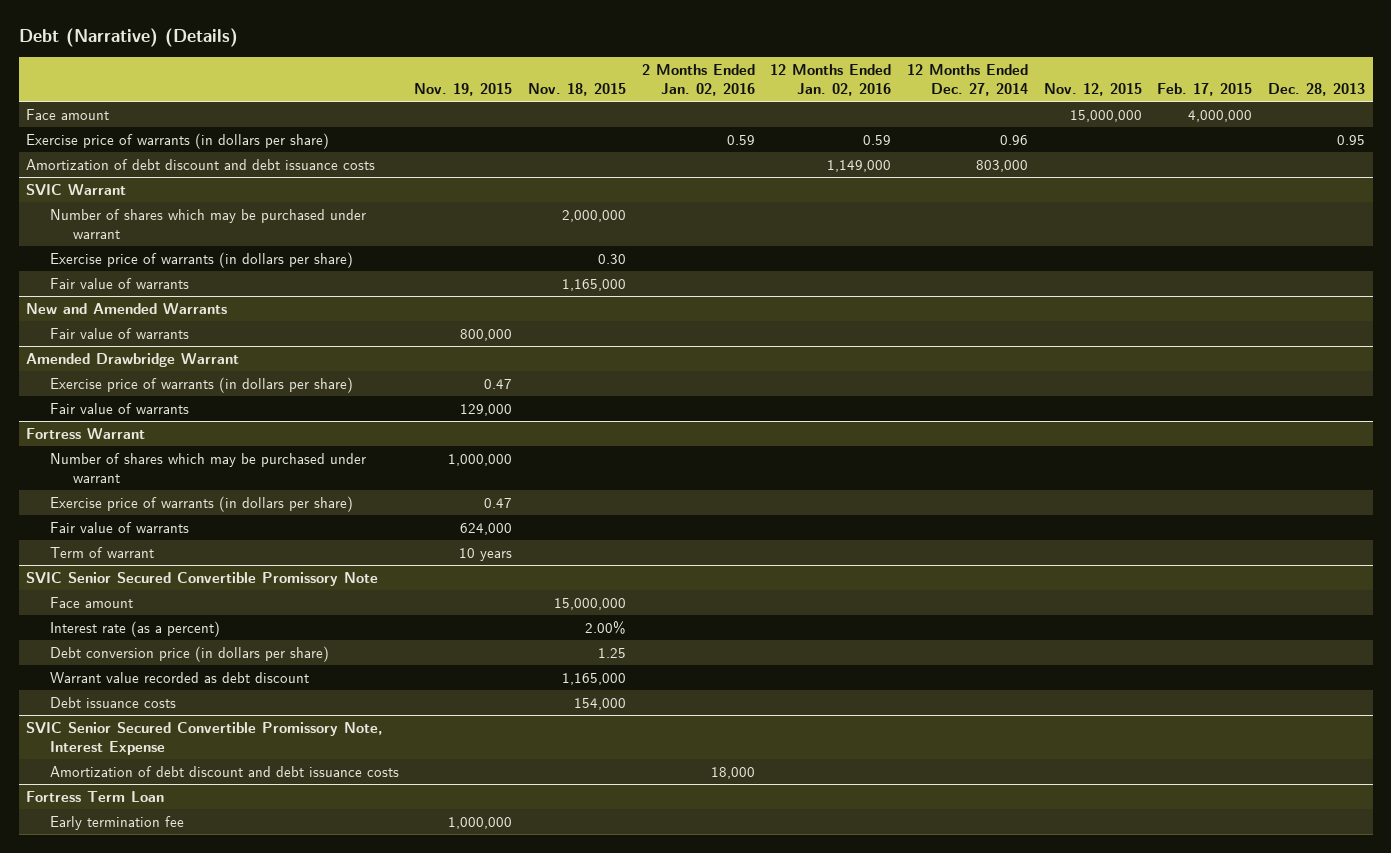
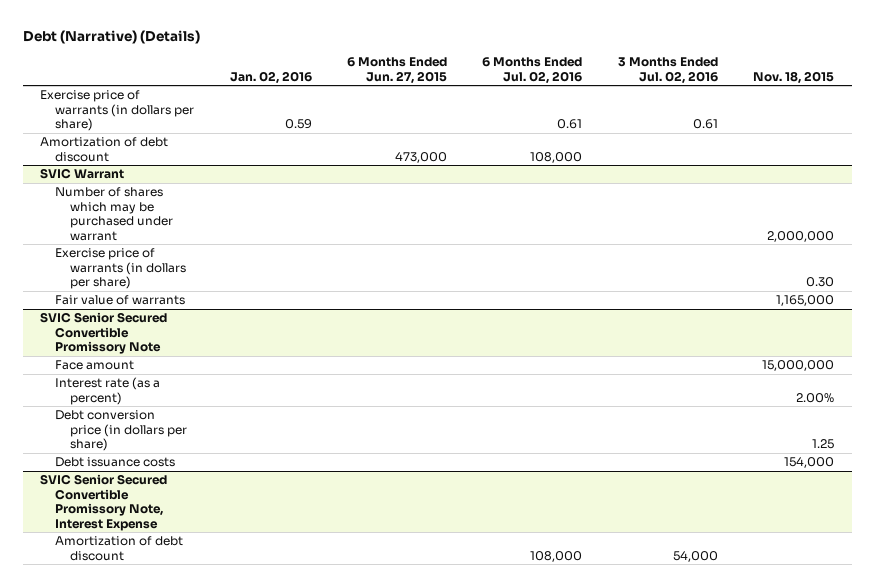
- | Nov. 19, 2015 | Nov. 18, 2015 | 2 Months Ended Jan. 02, 2016 | 12 Months Ended Jan. 02, 2016 | 12 Months Ended Dec. 27, 2014 | Nov. 12, 2015 | Feb. 17, 2015 | Dec. 28, 2013
+ | Jan. 02, 2016 | 6 Months Ended Jun. 27, 2015 | 6 Months Ended Jul. 02, 2016 | 3 Months Ended Jul. 02, 2016 | Nov. 18, 2015
- Face amount | | | | | | 15,000,000 | 4,000,000 |
- Amortization of debt discount and debt issuance costs | | | | 1,149,000 | 803,000 | | |
+ Amortization of debt discount | | 473,000 | 108,000 | |
- New and Amended Warrants
- Fair value of warrants | 800,000 | | | | | | |
- Amended Drawbridge Warrant
- Exercise price of warrants (in dollars per share) | 0.47 | | | | | | |
- Fair value of warrants | 129,000 | | | | | | |
- Fortress Warrant
- Number of shares which may be purchased under warrant | 1,000,000 | | | | | | |
- Exercise price of warrants (in dollars per share) | 0.47 | | | | | | |
- Fair value of warrants | 624,000 | | | | | | |
- Term of warrant | 10 years | | | | | | |
@ SVIC Senior Secured Convertible Promissory Note
- Warrant value recorded as debt discount | | 1,165,000 | | | | | |
@ SVIC Senior Secured Convertible Promissory Note, Interest Expense
- Amortization of debt discount and debt issuance costs | | | 18,000 | | | | |
- Fortress Term Loan
- Early termination fee | 1,000,000 | | | | | | |
@ SVIC Senior Secured Convertible Promissory Note, Interest Expense
+ Amortization of debt discount | | | 108,000 | 54,000 |

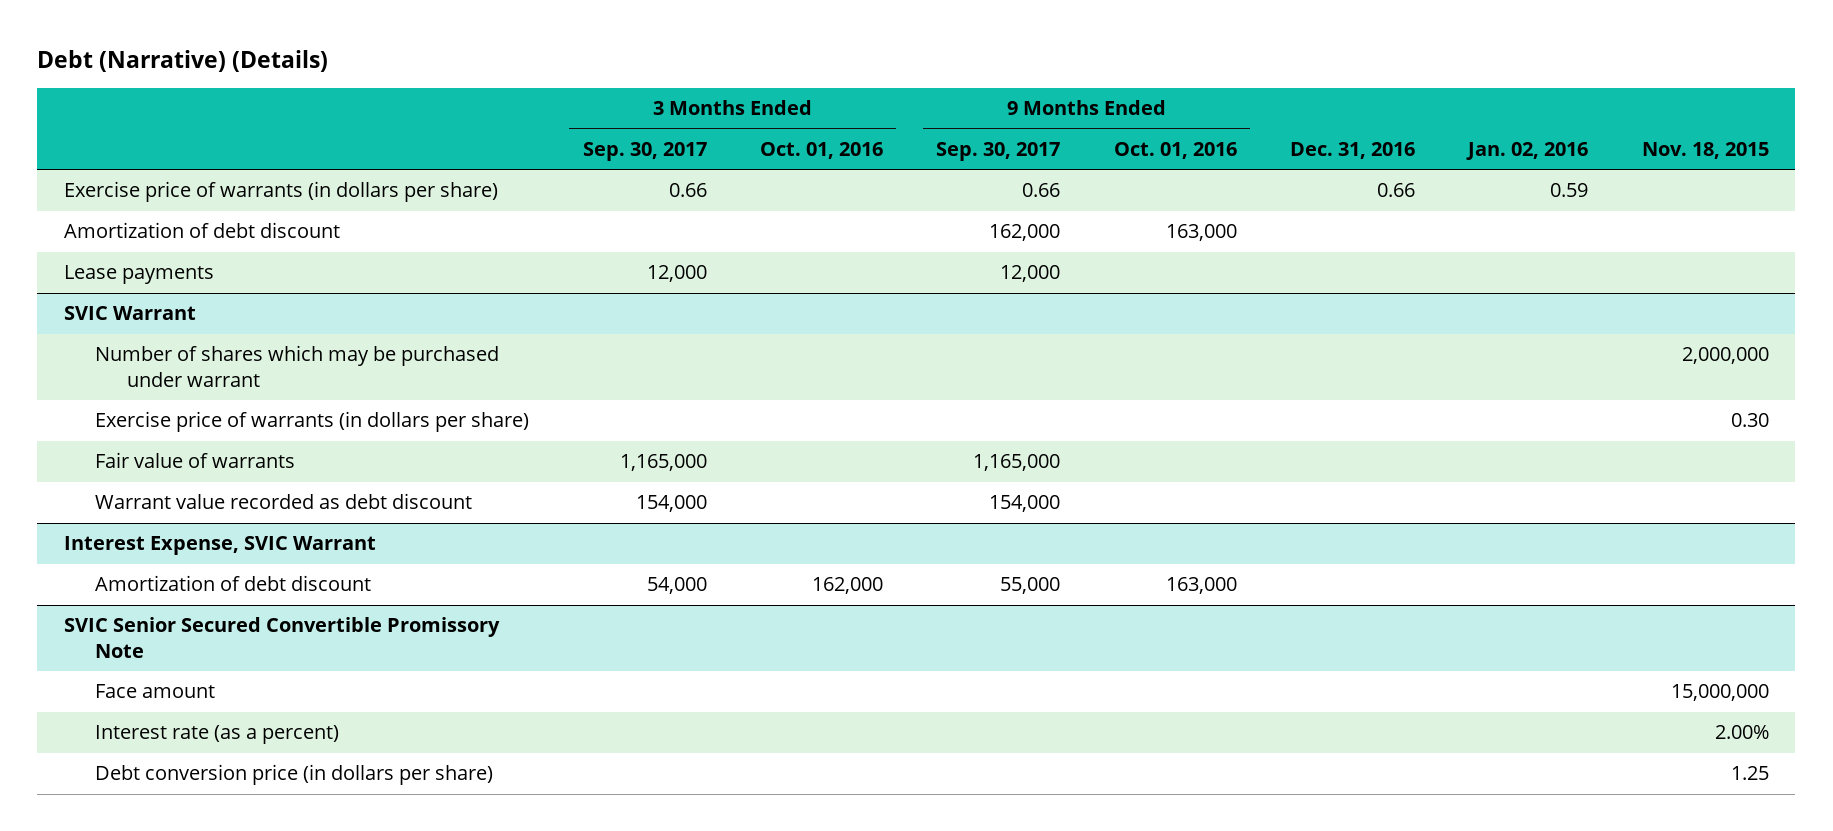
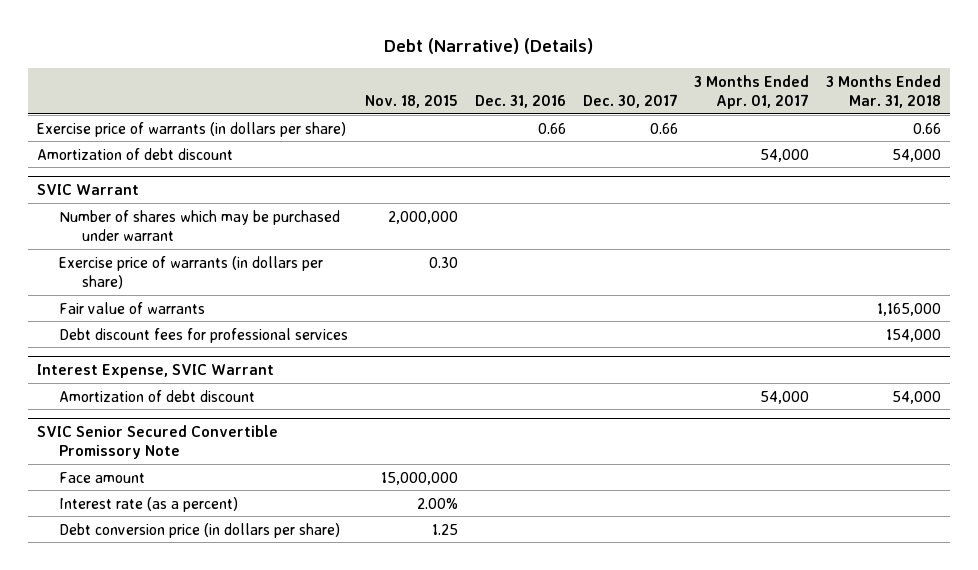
- | 3 Months Ended Sep. 30, 2017 | 3 Months Ended Oct. 01, 2016 | 9 Months Ended Sep. 30, 2017 | 9 Months Ended Oct. 01, 2016 | Dec. 31, 2016 | Jan. 02, 2016 | Nov. 18, 2015
+ | Nov. 18, 2015 | Dec. 31, 2016 | Dec. 30, 2017 | 3 Months Ended Apr. 01, 2017 | 3 Months Ended Mar. 31, 2018
- Lease payments | 12,000 | | 12,000 | | | |
@ SVIC Warrant
- Warrant value recorded as debt discount | 154,000 | | 154,000 | | | |
+ Debt discount fees for professional services | | | | | 154,000

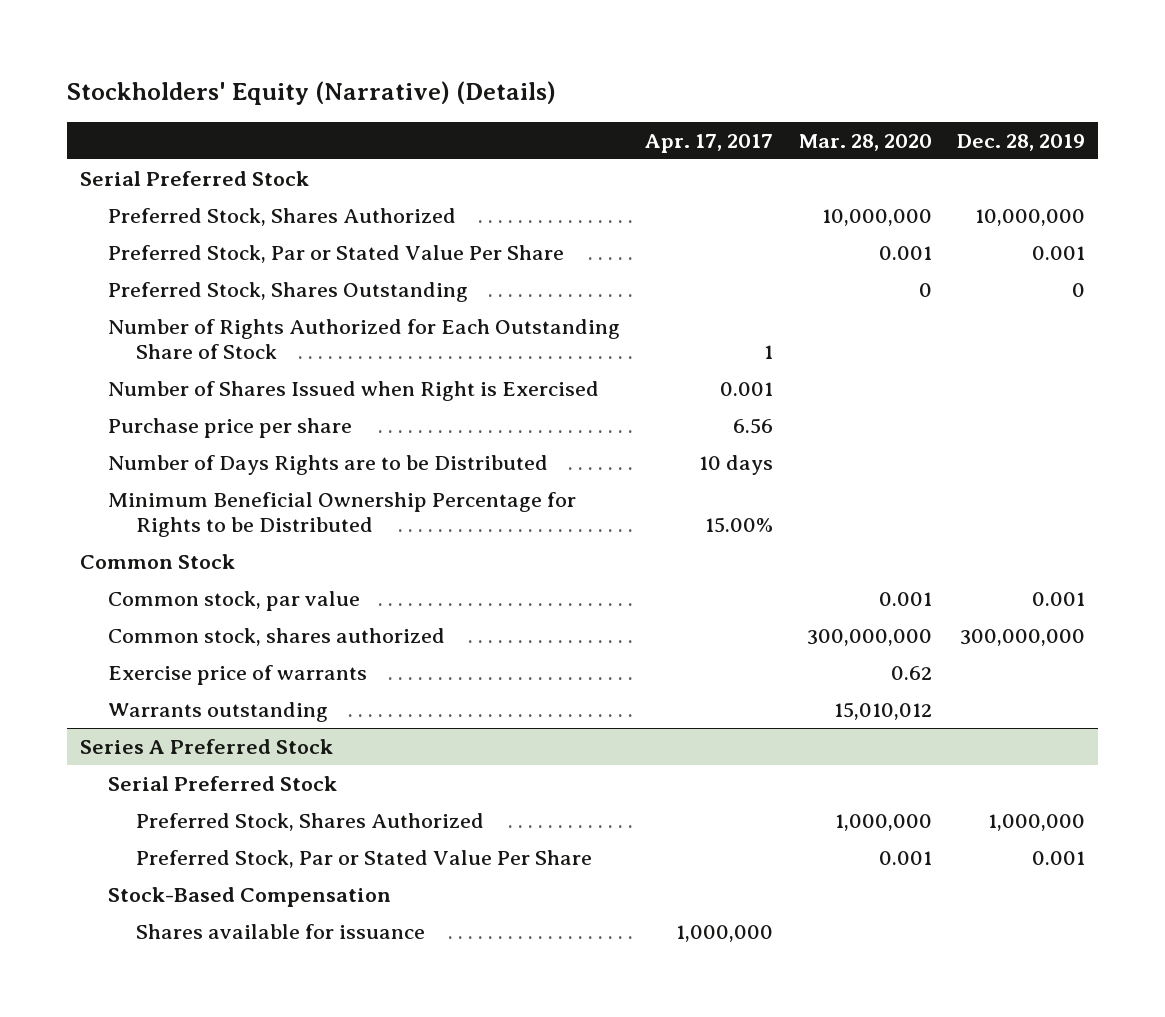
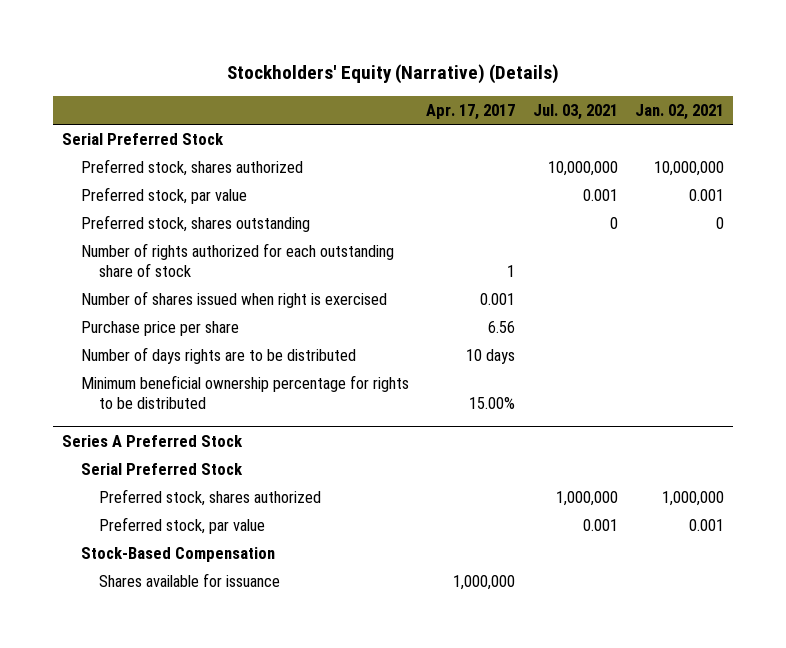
- | Apr. 17, 2017 | Mar. 28, 2020 | Dec. 28, 2019
+ | Apr. 17, 2017 | Jul. 03, 2021 | Jan. 02, 2021
- Preferred Stock, Shares Authorized | | 10,000,000 | 10,000,000
- Preferred Stock, Par or Stated Value Per Share | | 0.001 | 0.001
- Preferred Stock, Shares Outstanding | | 0 | 0
- Number of Rights Authorized for Each Outstanding Share of Stock | 1 | |
- Number of Shares Issued when Right is Exercised | 0.001 | |
+ Preferred stock, shares authorized | | 10,000,000 | 10,000,000
+ Preferred stock, par value | | 0.001 | 0.001
+ Preferred stock, shares outstanding | | 0 | 0
+ Number of rights authorized for each outstanding share of stock | 1 | |
+ Number of shares issued when right is exercised | 0.001 | |
- Number of Days Rights are to be Distributed | 10 days | |
- Minimum Beneficial Ownership Percentage for Rights to be Distributed | 15.00% | |
- Common Stock
- Common stock, par value | | 0.001 | 0.001
- Common stock, shares authorized | | 300,000,000 | 300,000,000
- Exercise price of warrants | | 0.62 |
- Warrants outstanding | | 15,010,012 |
+ Number of days rights are to be distributed | 10 days | |
+ Minimum beneficial ownership percentage for rights to be distributed | 15.00% | |
@ Series A Preferred Stock
- Preferred Stock, Shares Authorized | | 1,000,000 | 1,000,000
- Preferred Stock, Par or Stated Value Per Share | | 0.001 | 0.001
+ Preferred stock, shares authorized | | 1,000,000 | 1,000,000
+ Preferred stock, par value | | 0.001 | 0.001

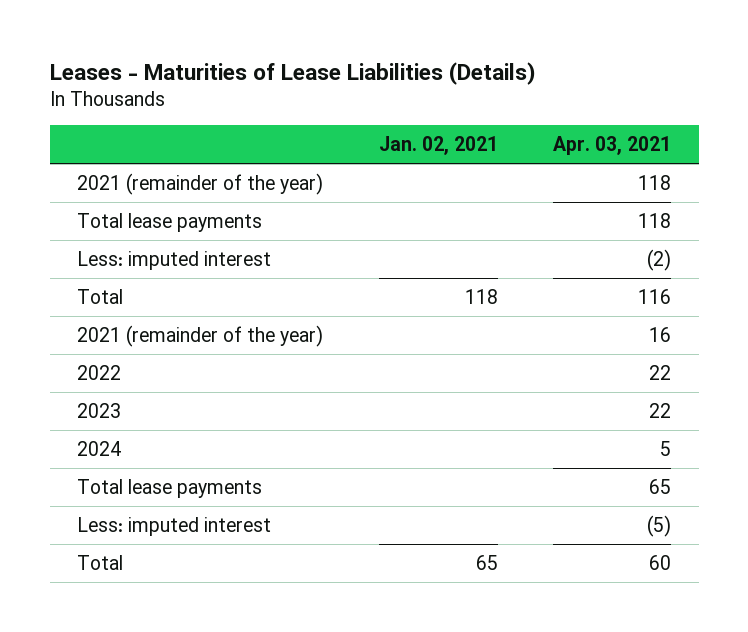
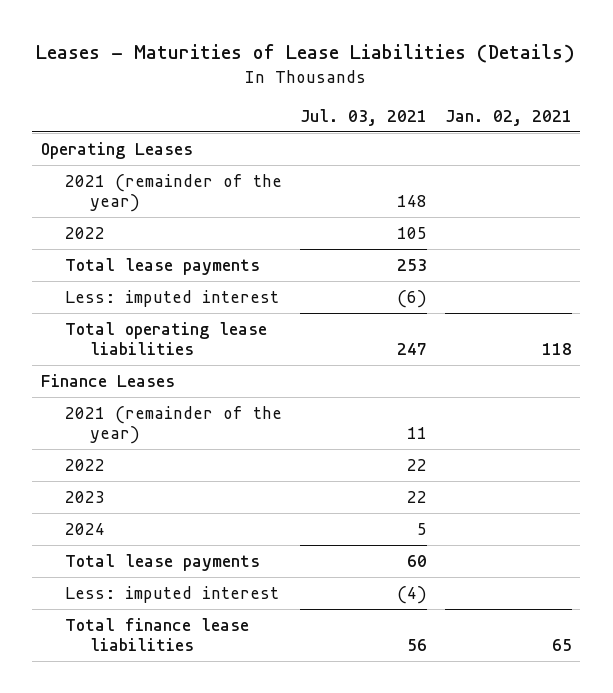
- | Jan. 02, 2021 | Apr. 03, 2021
+ | Jul. 03, 2021 | Jan. 02, 2021
+ Operating Leases
+ 2022 | 105 |
- Total | 118 | 116
+ Total operating lease liabilities | 247 | 118
+ Finance Leases
- Total | 65 | 60
+ Total finance lease liabilities | 56 | 65

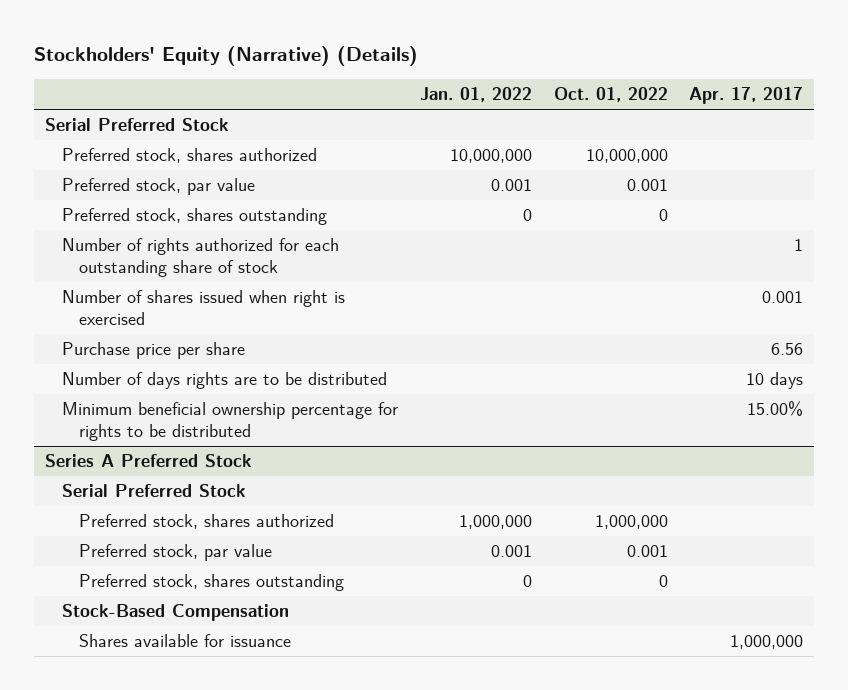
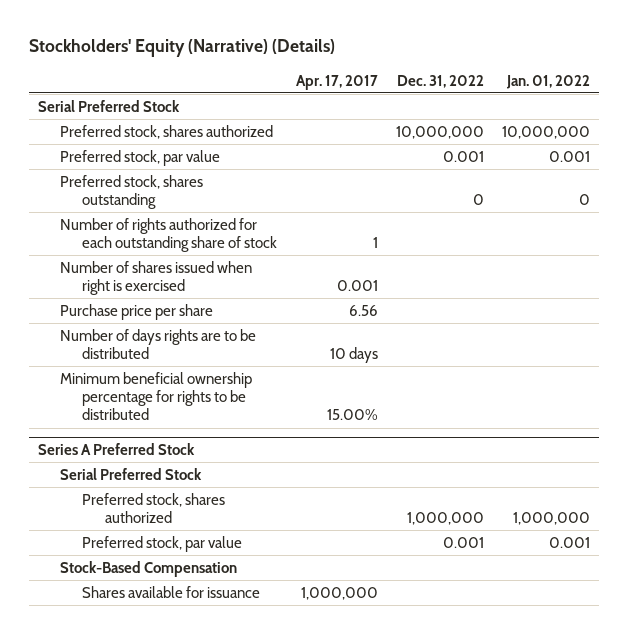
- | Jan. 01, 2022 | Oct. 01, 2022 | Apr. 17, 2017
+ | Apr. 17, 2017 | Dec. 31, 2022 | Jan. 01, 2022
@ Series A Preferred Stock
- Preferred stock, shares outstanding | 0 | 0 |

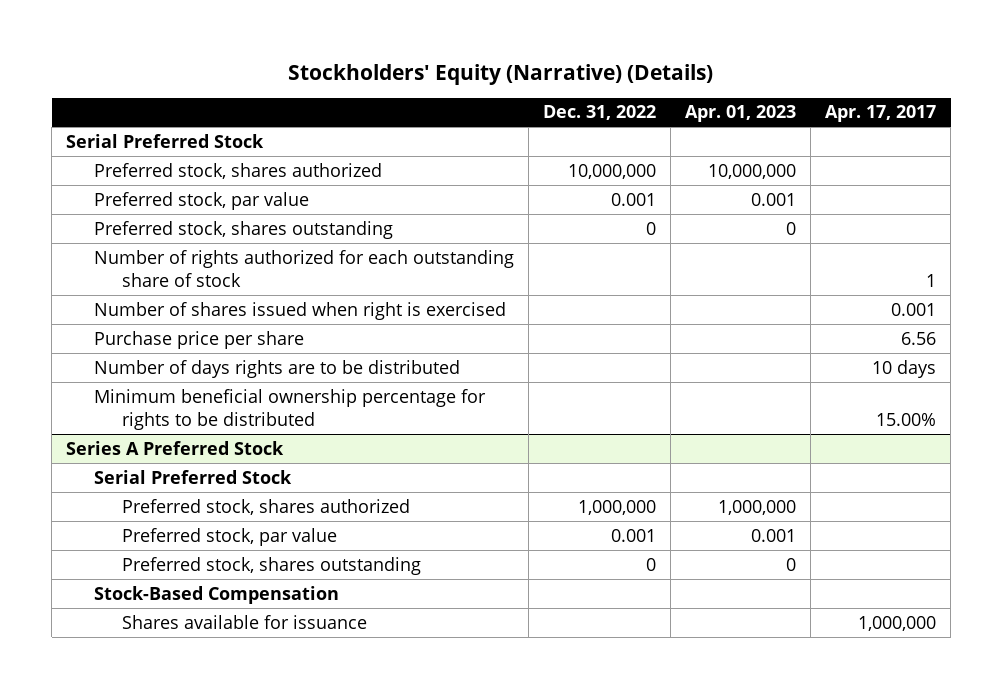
- | Apr. 17, 2017 | Dec. 31, 2022 | Jan. 01, 2022
+ | Dec. 31, 2022 | Apr. 01, 2023 | Apr. 17, 2017
@ Series A Preferred Stock
+ Preferred stock, shares outstanding | 0 | 0 |

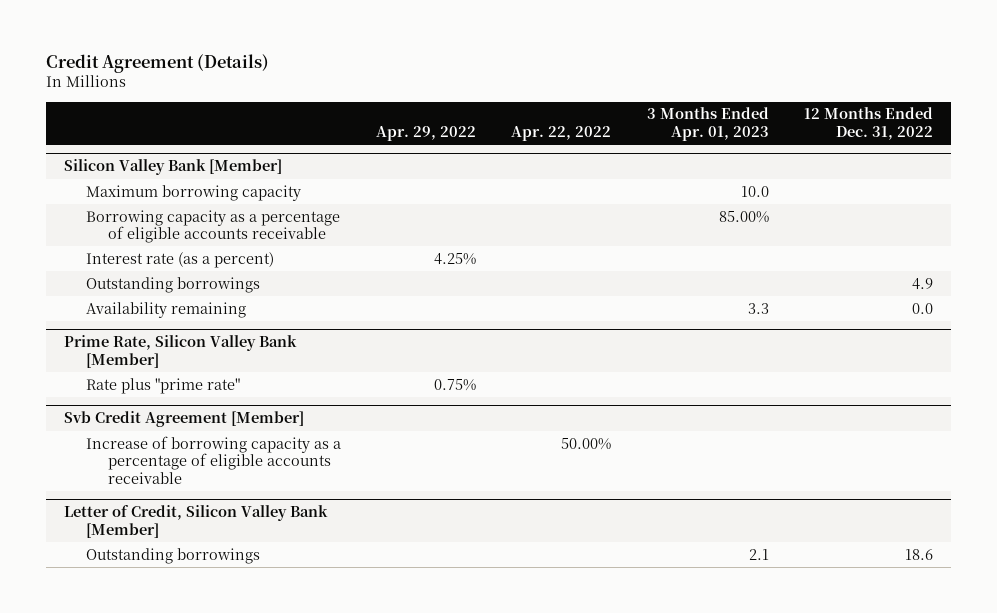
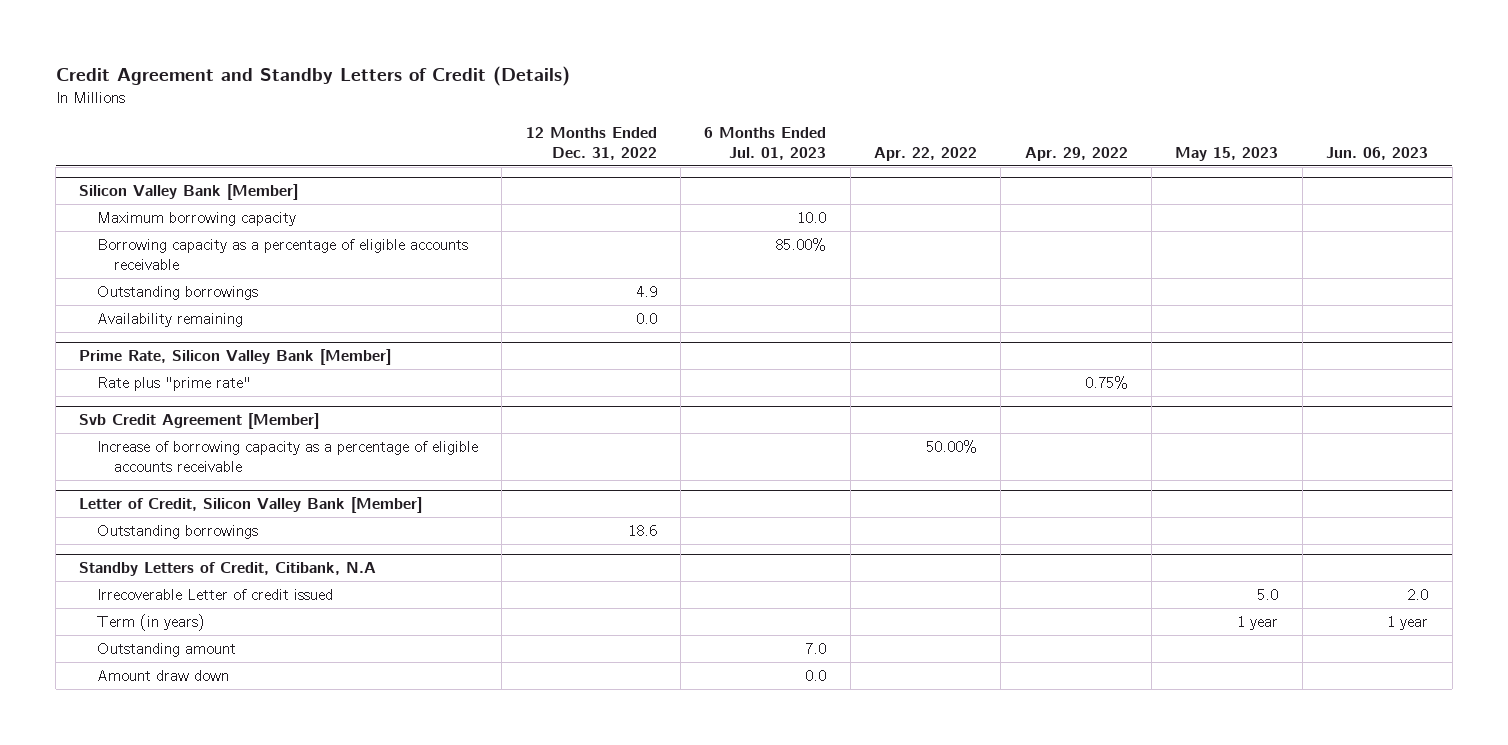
- Credit Agreement (Details)
+ Credit Agreement and Standby Letters of Credit (Details)
- | Apr. 29, 2022 | Apr. 22, 2022 | 3 Months Ended Apr. 01, 2023 | 12 Months Ended Dec. 31, 2022
+ | 12 Months Ended Dec. 31, 2022 | 6 Months Ended Jul. 01, 2023 | Apr. 22, 2022 | Apr. 29, 2022 | May 15, 2023 | Jun. 06, 2023
@ Silicon Valley Bank [Member]
- Interest rate (as a percent) | 4.25% | | |
+ Standby Letters of Credit, Citibank, N.A
+ Irrecoverable Letter of credit issued | | | | | 5.0 | 2.0
+ Term (in years) | | | | | 1 year | 1 year
+ Outstanding amount | | 7.0 | | | |
+ Amount draw down | | 0.0 | | | |

